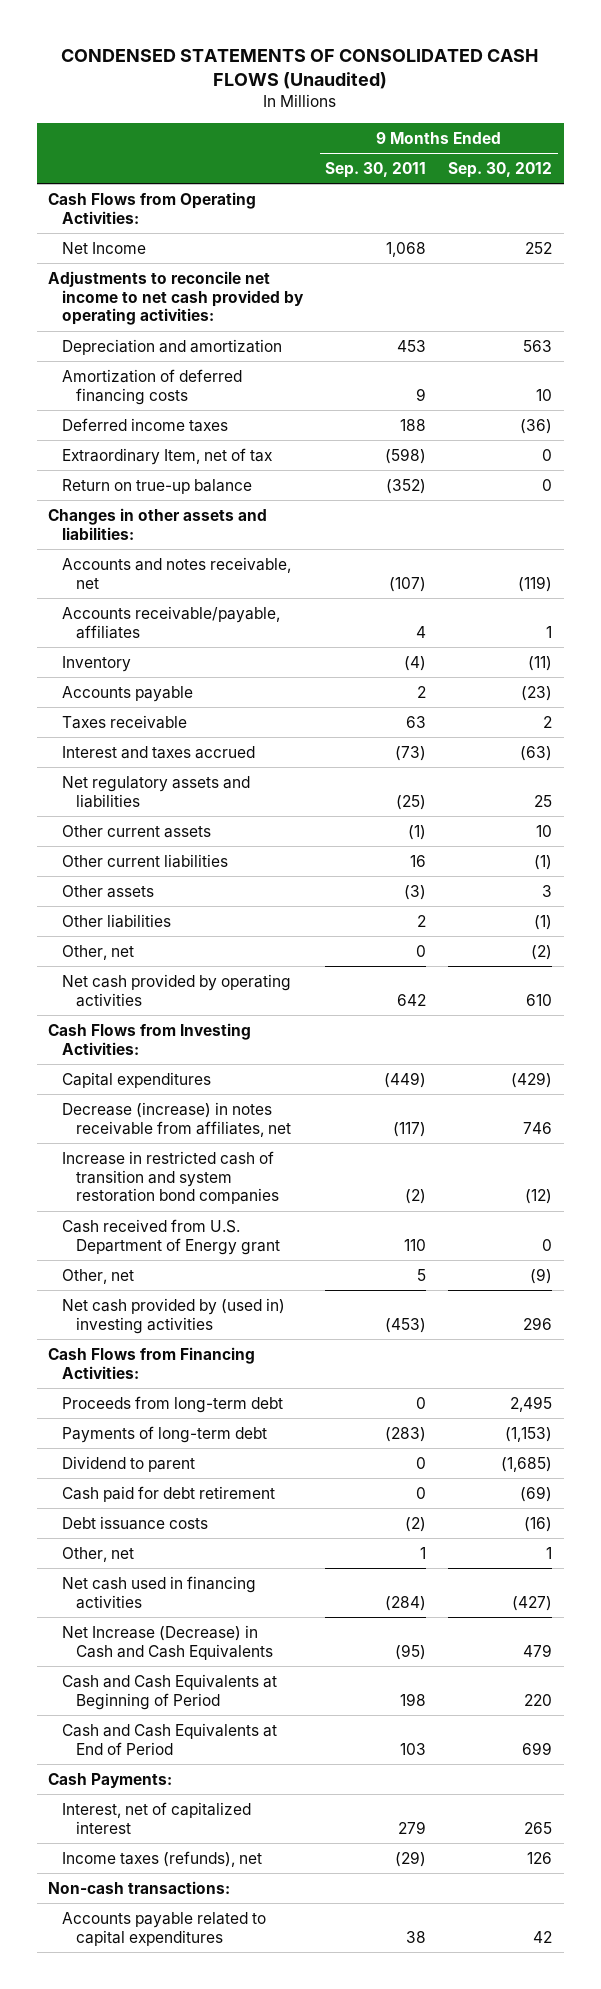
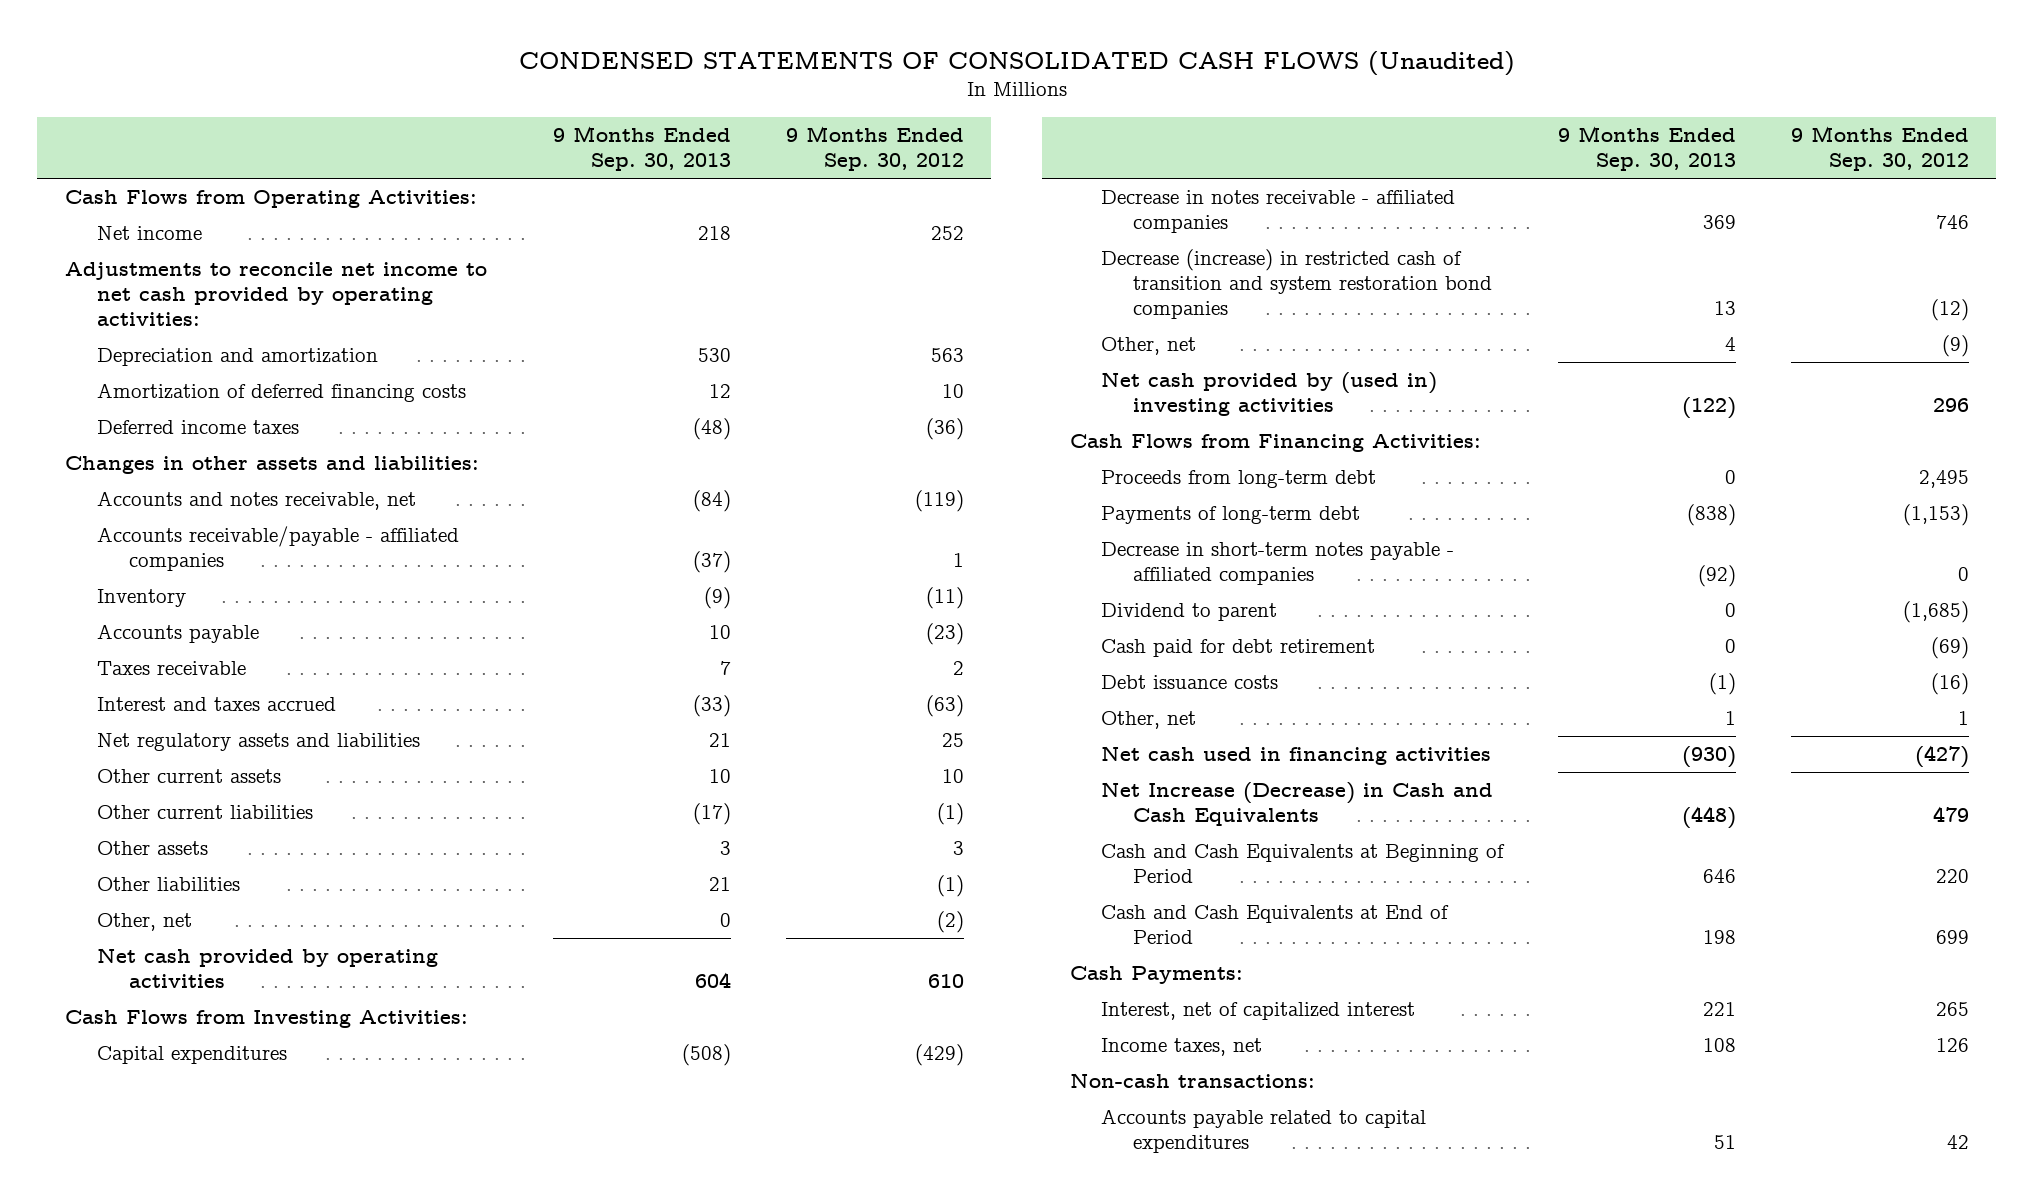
- | 9 Months Ended Sep. 30, 2011 | 9 Months Ended Sep. 30, 2012
+ | 9 Months Ended Sep. 30, 2013 | 9 Months Ended Sep. 30, 2012
- Net Income | 1,068 | 252
+ Net income | 218 | 252
- Extraordinary Item, net of tax | (598) | 0
- Return on true-up balance | (352) | 0
- Accounts receivable/payable, affiliates | 4 | 1
+ Accounts receivable/payable - affiliated companies | (37) | 1
- Decrease (increase) in notes receivable from affiliates, net | (117) | 746
- Increase in restricted cash of transition and system restoration bond companies | (2) | (12)
- Cash received from U.S. Department of Energy grant | 110 | 0
+ Decrease in notes receivable - affiliated companies | 369 | 746
+ Decrease (increase) in restricted cash of transition and system restoration bond companies | 13 | (12)
+ Decrease in short-term notes payable - affiliated companies | (92) | 0
- Income taxes (refunds), net | (29) | 126
+ Income taxes, net | 108 | 126

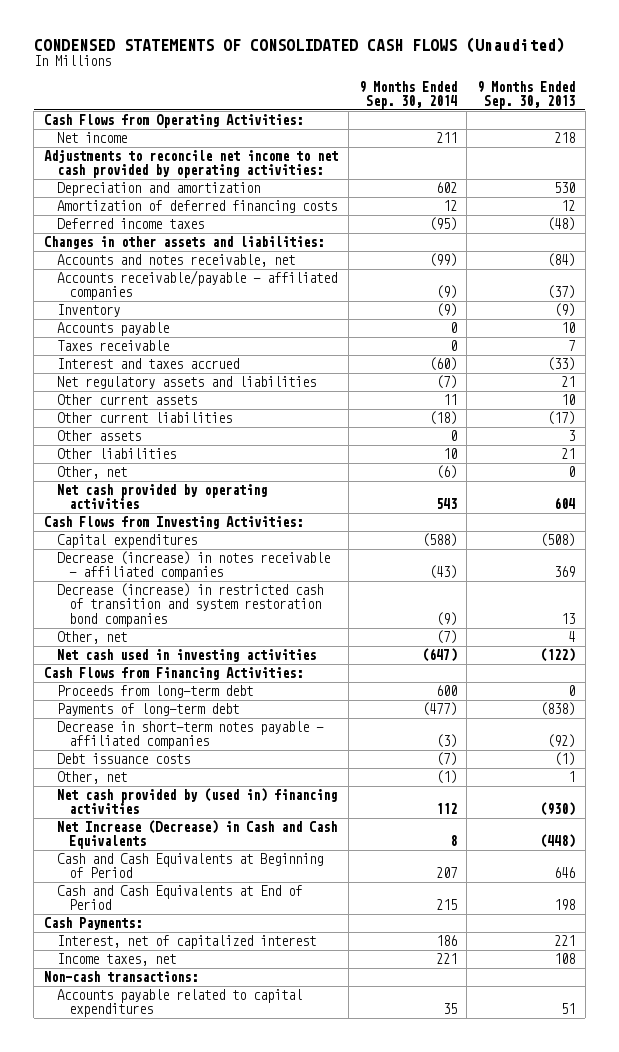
- | 9 Months Ended Sep. 30, 2013 | 9 Months Ended Sep. 30, 2012
+ | 9 Months Ended Sep. 30, 2014 | 9 Months Ended Sep. 30, 2013
- Decrease in notes receivable - affiliated companies | 369 | 746
+ Decrease (increase) in notes receivable - affiliated companies | (43) | 369
- Net cash provided by (used in) investing activities | (122) | 296
+ Net cash used in investing activities | (647) | (122)
- Dividend to parent | 0 | (1,685)
- Cash paid for debt retirement | 0 | (69)
- Net cash used in financing activities | (930) | (427)
+ Net cash provided by (used in) financing activities | 112 | (930)

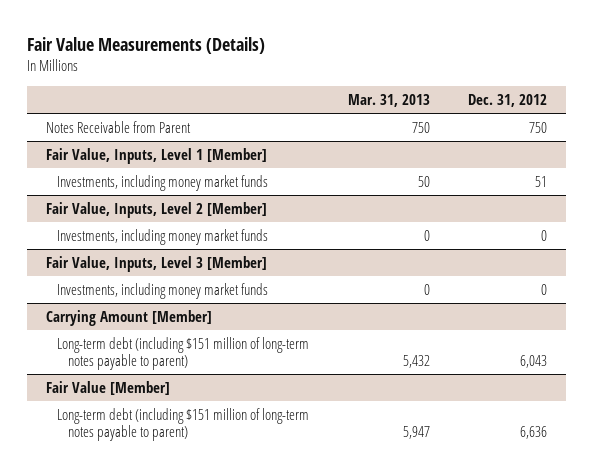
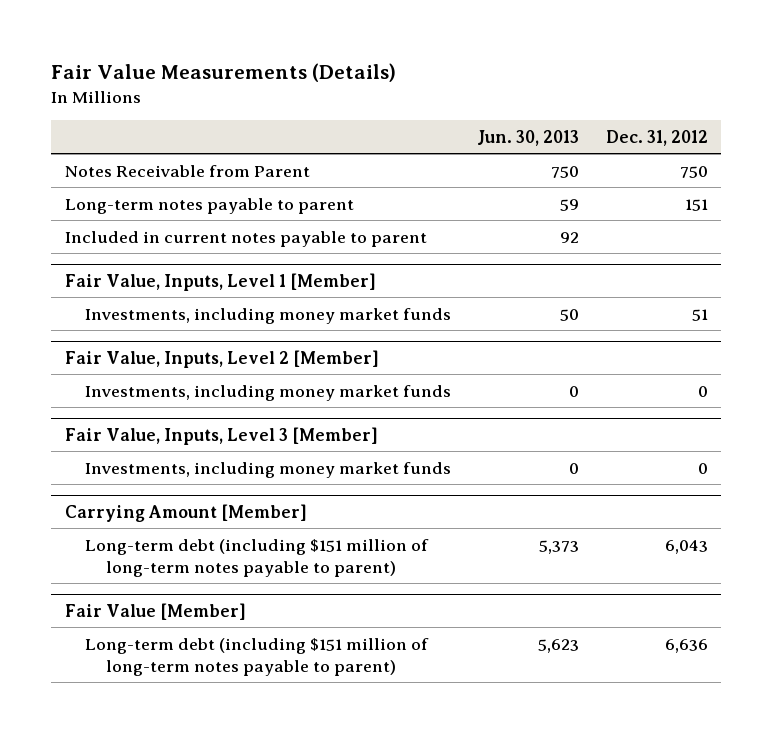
- | Mar. 31, 2013 | Dec. 31, 2012
+ | Jun. 30, 2013 | Dec. 31, 2012
+ Long-term notes payable to parent | 59 | 151
+ Included in current notes payable to parent | 92 |

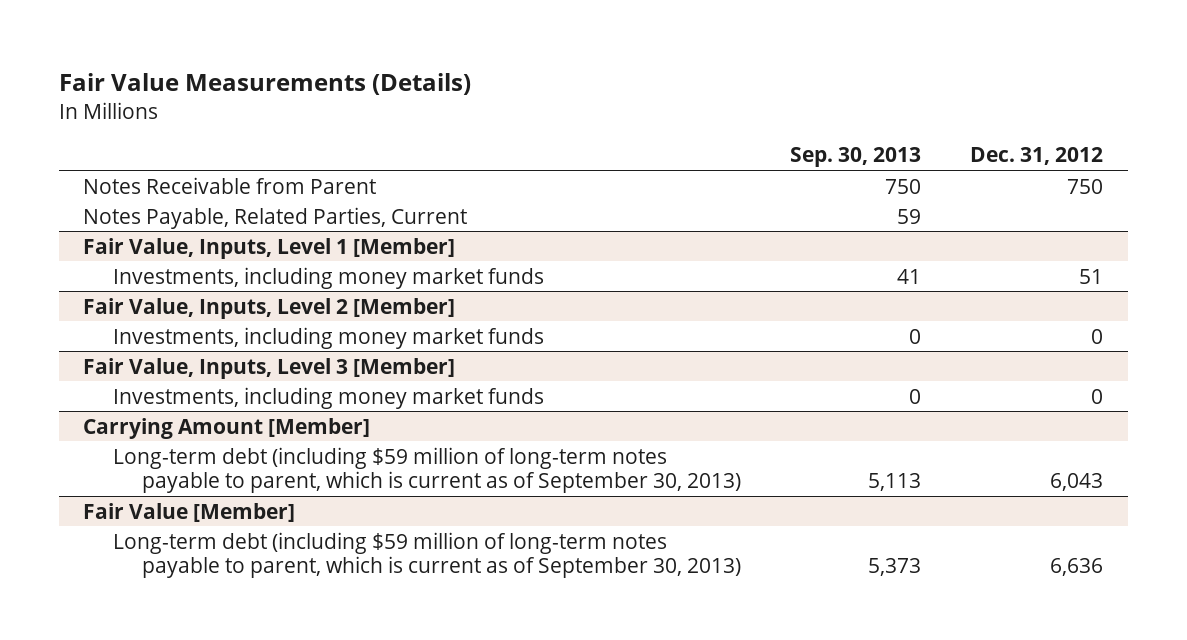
- | Jun. 30, 2013 | Dec. 31, 2012
+ | Sep. 30, 2013 | Dec. 31, 2012
- Long-term notes payable to parent | 59 | 151
- Included in current notes payable to parent | 92 |
+ Notes Payable, Related Parties, Current | 59 |
@ Carrying Amount [Member]
- Long-term debt (including $151 million of long-term notes payable to parent) | 5,373 | 6,043
+ Long-term debt (including $59 million of long-term notes payable to parent, which is current as of September 30, 2013) | 5,113 | 6,043
@ Fair Value [Member]
- Long-term debt (including $151 million of long-term notes payable to parent) | 5,623 | 6,636
+ Long-term debt (including $59 million of long-term notes payable to parent, which is current as of September 30, 2013) | 5,373 | 6,636

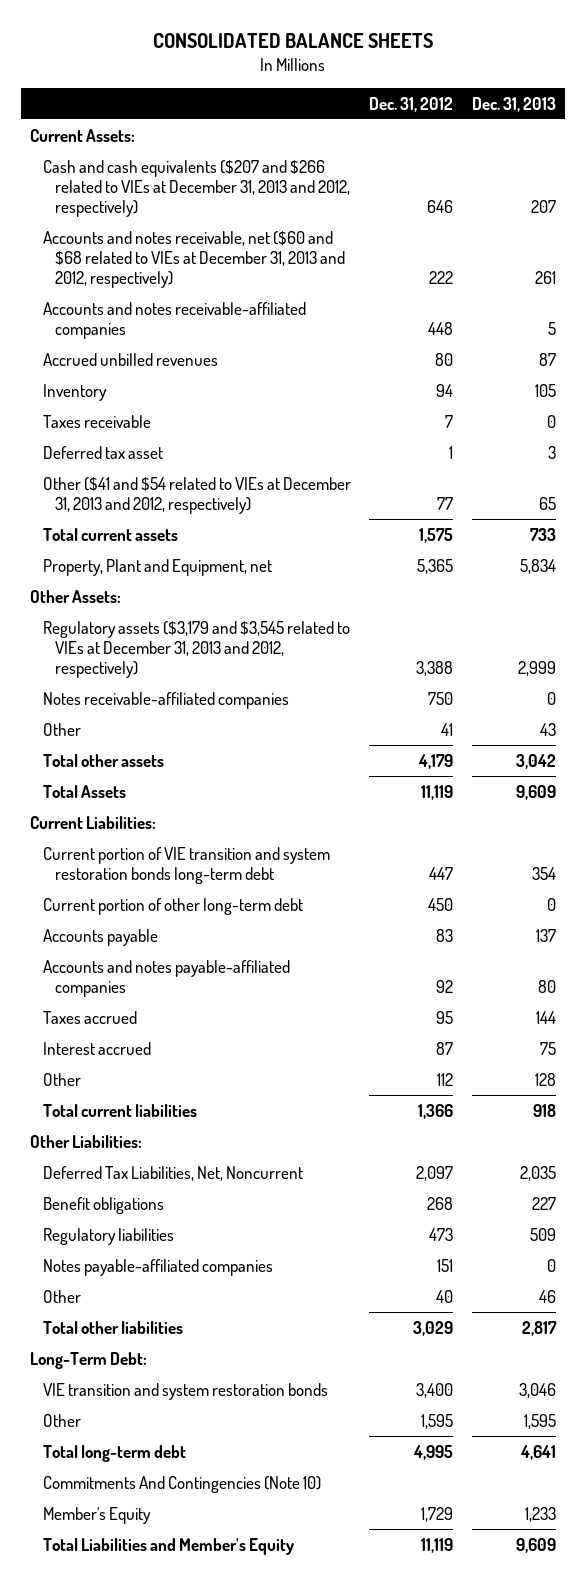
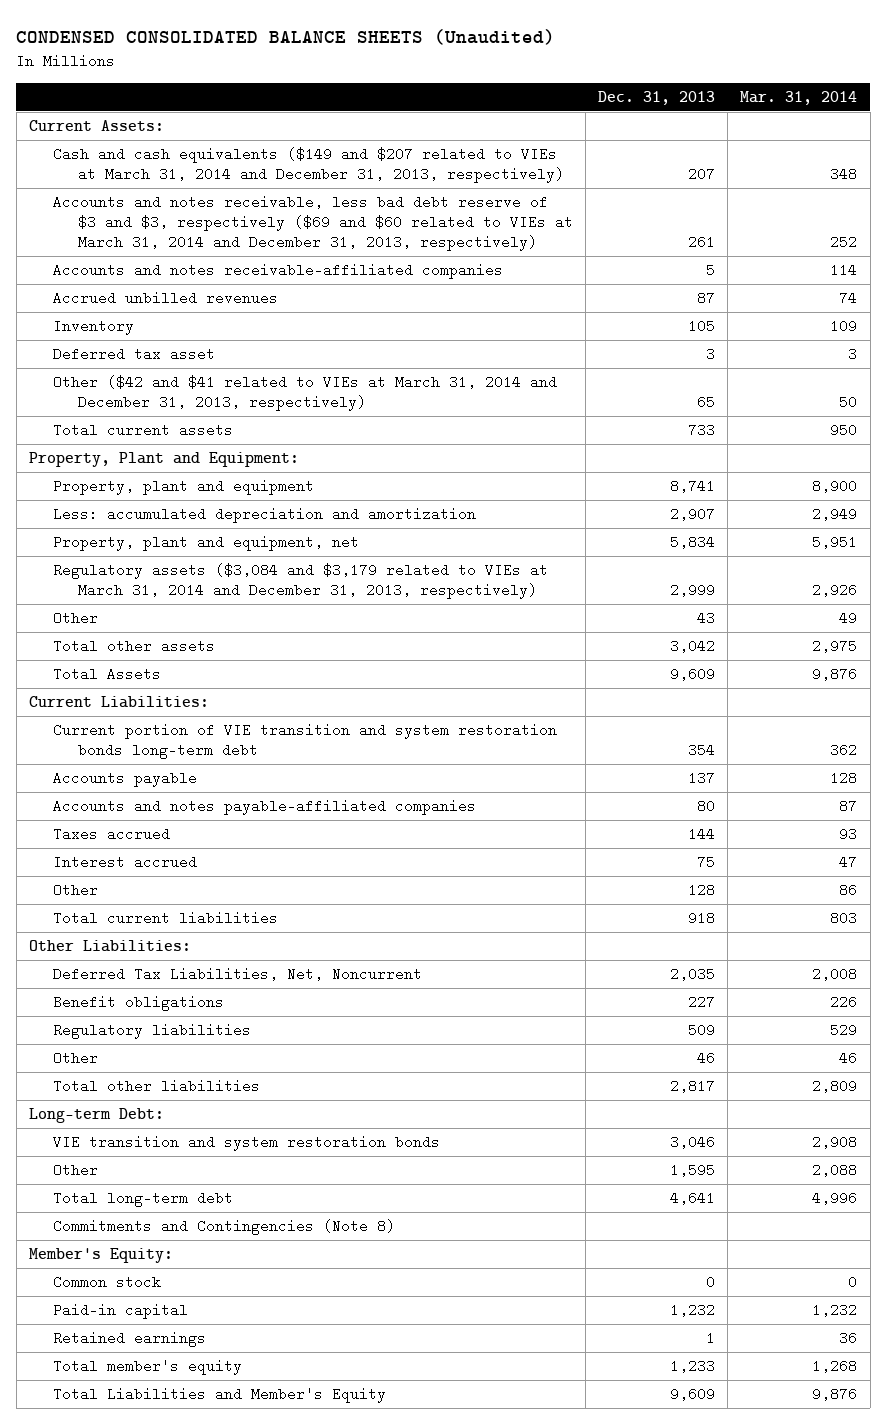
- CONSOLIDATED BALANCE SHEETS
+ CONDENSED CONSOLIDATED BALANCE SHEETS (Unaudited)
- | Dec. 31, 2012 | Dec. 31, 2013
+ | Dec. 31, 2013 | Mar. 31, 2014
- Cash and cash equivalents ($207 and $266 related to VIEs at December 31, 2013 and 2012, respectively) | 646 | 207
- Accounts and notes receivable, net ($60 and $68 related to VIEs at December 31, 2013 and 2012, respectively) | 222 | 261
+ Cash and cash equivalents ($149 and $207 related to VIEs at March 31, 2014 and December 31, 2013, respectively) | 207 | 348
+ Accounts and notes receivable, less bad debt reserve of $3 and $3, respectively ($69 and $60 related to VIEs at March 31, 2014 and December 31, 2013, respectively) | 261 | 252
- Taxes receivable | 7 | 0
- Other ($41 and $54 related to VIEs at December 31, 2013 and 2012, respectively) | 77 | 65
+ Other ($42 and $41 related to VIEs at March 31, 2014 and December 31, 2013, respectively) | 65 | 50
- Property, Plant and Equipment, net | 5,365 | 5,834
- Other Assets:
- Regulatory assets ($3,179 and $3,545 related to VIEs at December 31, 2013 and 2012, respectively) | 3,388 | 2,999
- Notes receivable-affiliated companies | 750 | 0
+ Property, Plant and Equipment:
+ Property, plant and equipment | 8,741 | 8,900
+ Less: accumulated depreciation and amortization | 2,907 | 2,949
+ Property, plant and equipment, net | 5,834 | 5,951
+ Regulatory assets ($3,084 and $3,179 related to VIEs at March 31, 2014 and December 31, 2013, respectively) | 2,999 | 2,926
- Current portion of other long-term debt | 450 | 0
- Notes payable-affiliated companies | 151 | 0
- Long-Term Debt:
+ Long-term Debt:
- Commitments And Contingencies (Note 10)
- Member's Equity | 1,729 | 1,233
+ Commitments and Contingencies (Note 8)
+ Member's Equity:
+ Common stock | 0 | 0
+ Paid-in capital | 1,232 | 1,232
+ Retained earnings | 1 | 36
+ Total member's equity | 1,233 | 1,268

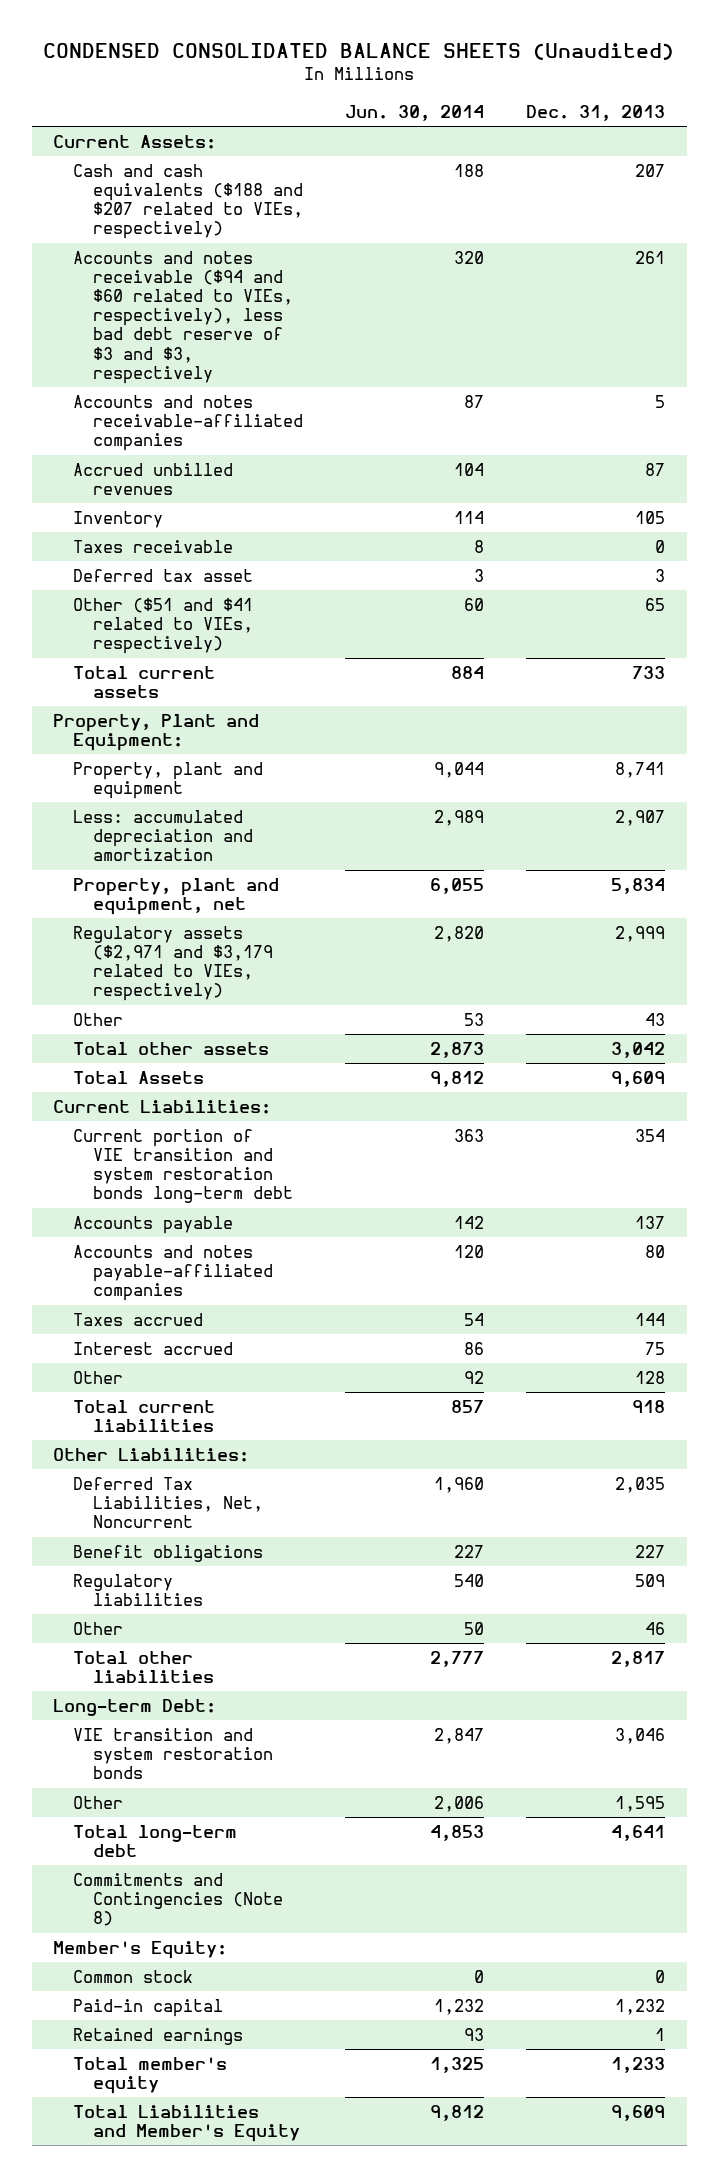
- | Dec. 31, 2013 | Mar. 31, 2014
+ | Jun. 30, 2014 | Dec. 31, 2013
- Cash and cash equivalents ($149 and $207 related to VIEs at March 31, 2014 and December 31, 2013, respectively) | 207 | 348
- Accounts and notes receivable, less bad debt reserve of $3 and $3, respectively ($69 and $60 related to VIEs at March 31, 2014 and December 31, 2013, respectively) | 261 | 252
+ Cash and cash equivalents ($188 and $207 related to VIEs, respectively) | 188 | 207
+ Accounts and notes receivable ($94 and $60 related to VIEs, respectively), less bad debt reserve of $3 and $3, respectively | 320 | 261
+ Taxes receivable | 8 | 0
- Other ($42 and $41 related to VIEs at March 31, 2014 and December 31, 2013, respectively) | 65 | 50
+ Other ($51 and $41 related to VIEs, respectively) | 60 | 65
- Regulatory assets ($3,084 and $3,179 related to VIEs at March 31, 2014 and December 31, 2013, respectively) | 2,999 | 2,926
+ Regulatory assets ($2,971 and $3,179 related to VIEs, respectively) | 2,820 | 2,999

